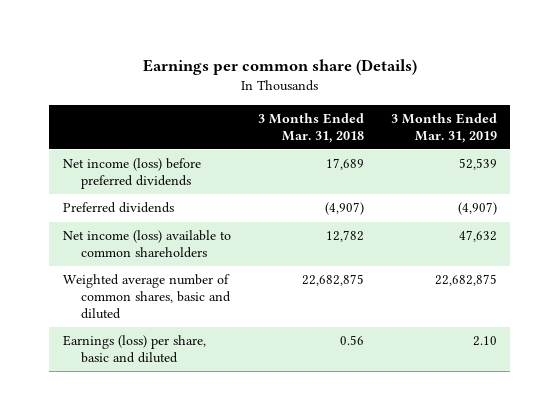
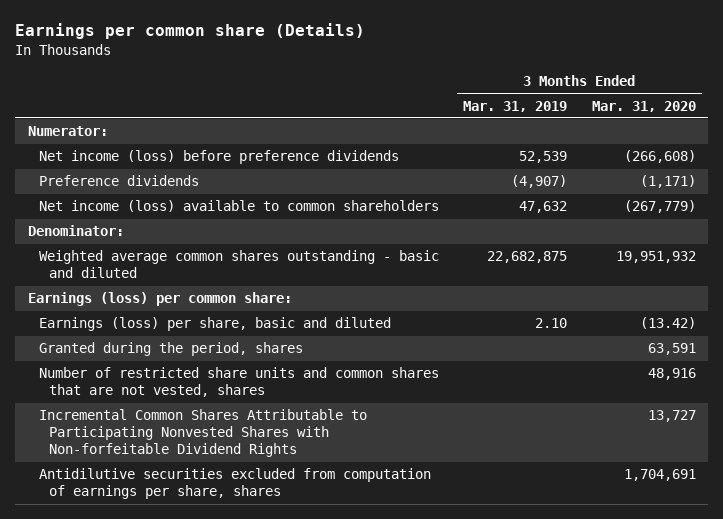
- | 3 Months Ended Mar. 31, 2018 | 3 Months Ended Mar. 31, 2019
+ | 3 Months Ended Mar. 31, 2019 | 3 Months Ended Mar. 31, 2020
- Net income (loss) before preferred dividends | 17,689 | 52,539
- Preferred dividends | (4,907) | (4,907)
+ Numerator:
+ Net income (loss) before preference dividends | 52,539 | (266,608)
+ Preference dividends | (4,907) | (1,171)
- Weighted average number of common shares, basic and diluted | 22,682,875 | 22,682,875
+ Denominator:
+ Weighted average common shares outstanding - basic and diluted | 22,682,875 | 19,951,932
+ Earnings (loss) per common share:
+ Granted during the period, shares | | 63,591
+ Number of restricted share units and common shares that are not vested, shares | | 48,916
+ Incremental Common Shares Attributable to Participating Nonvested Shares with Non-forfeitable Dividend Rights | | 13,727
+ Antidilutive securities excluded from computation of earnings per share, shares | | 1,704,691

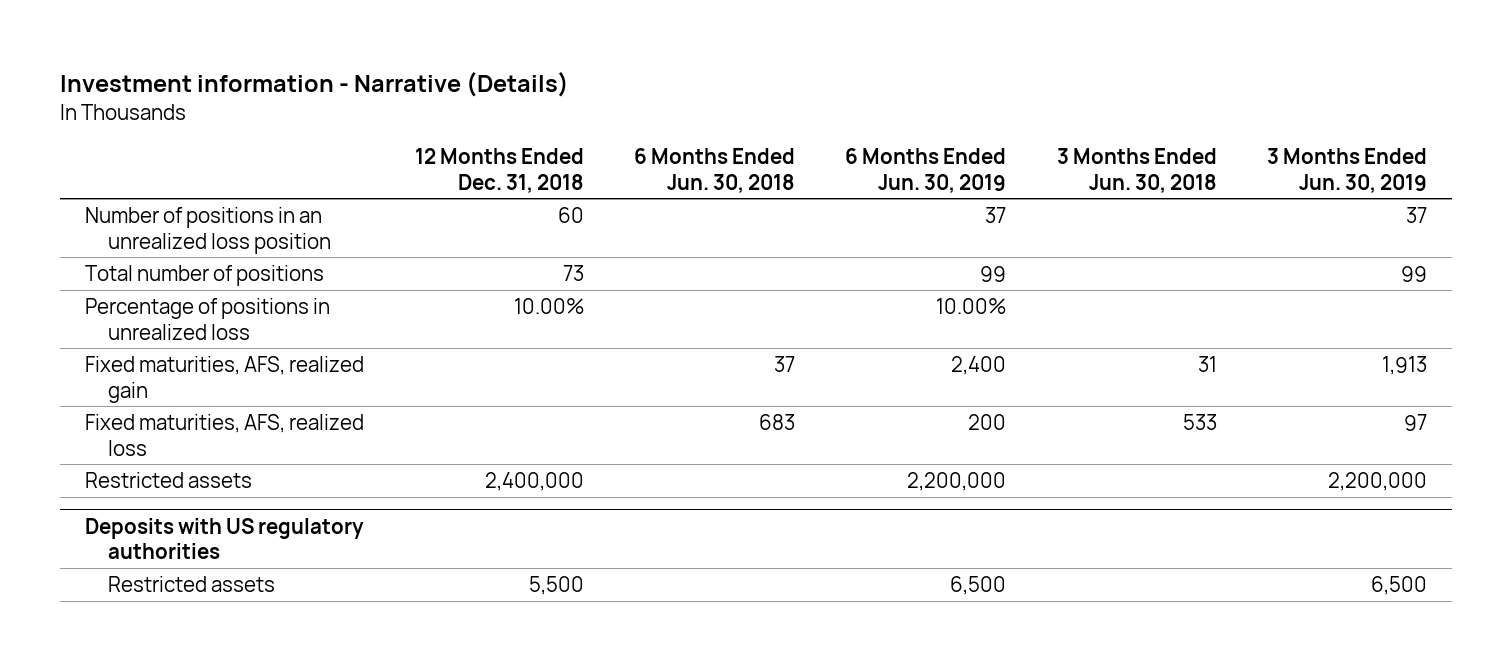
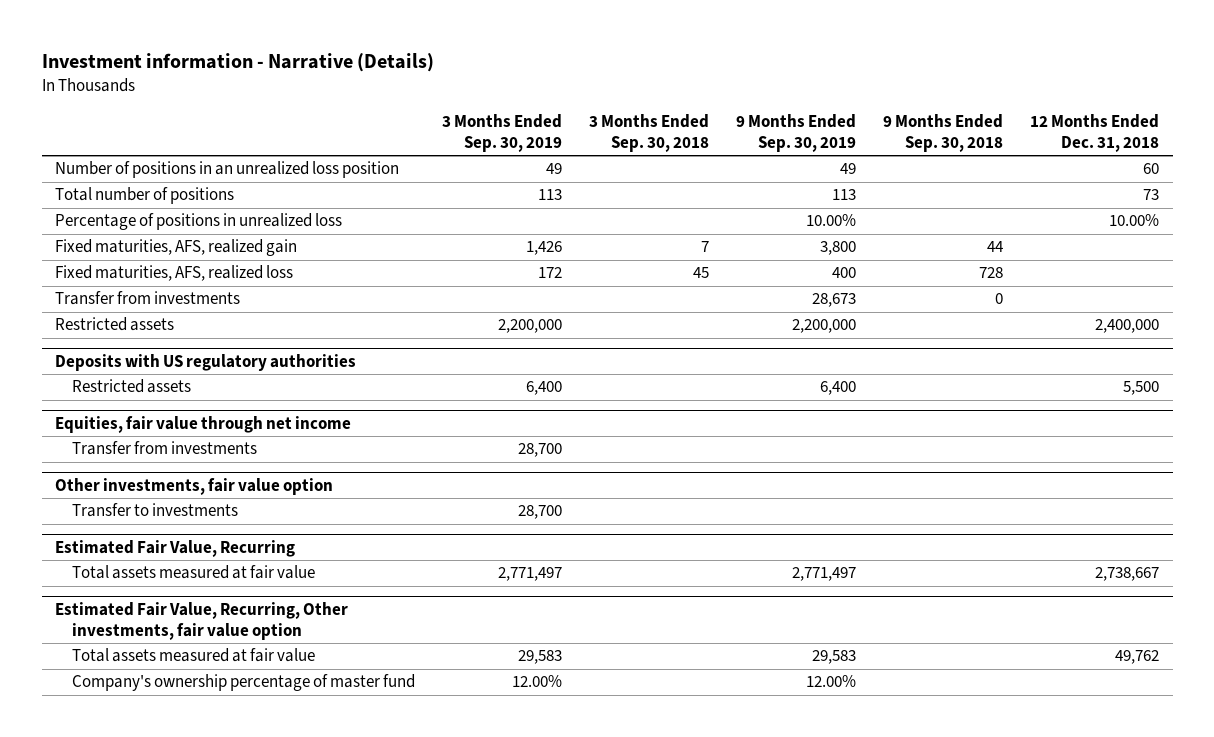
- | 12 Months Ended Dec. 31, 2018 | 6 Months Ended Jun. 30, 2018 | 6 Months Ended Jun. 30, 2019 | 3 Months Ended Jun. 30, 2018 | 3 Months Ended Jun. 30, 2019
+ | 3 Months Ended Sep. 30, 2019 | 3 Months Ended Sep. 30, 2018 | 9 Months Ended Sep. 30, 2019 | 9 Months Ended Sep. 30, 2018 | 12 Months Ended Dec. 31, 2018
+ Transfer from investments | | | 28,673 | 0 |
+ Equities, fair value through net income
+ Transfer from investments | 28,700 | | | |
+ Other investments, fair value option
+ Transfer to investments | 28,700 | | | |
+ Estimated Fair Value, Recurring
+ Total assets measured at fair value | 2,771,497 | | 2,771,497 | | 2,738,667
+ Estimated Fair Value, Recurring, Other investments, fair value option
+ Total assets measured at fair value | 29,583 | | 29,583 | | 49,762
+ Company's ownership percentage of master fund | 12.00% | | 12.00% | |

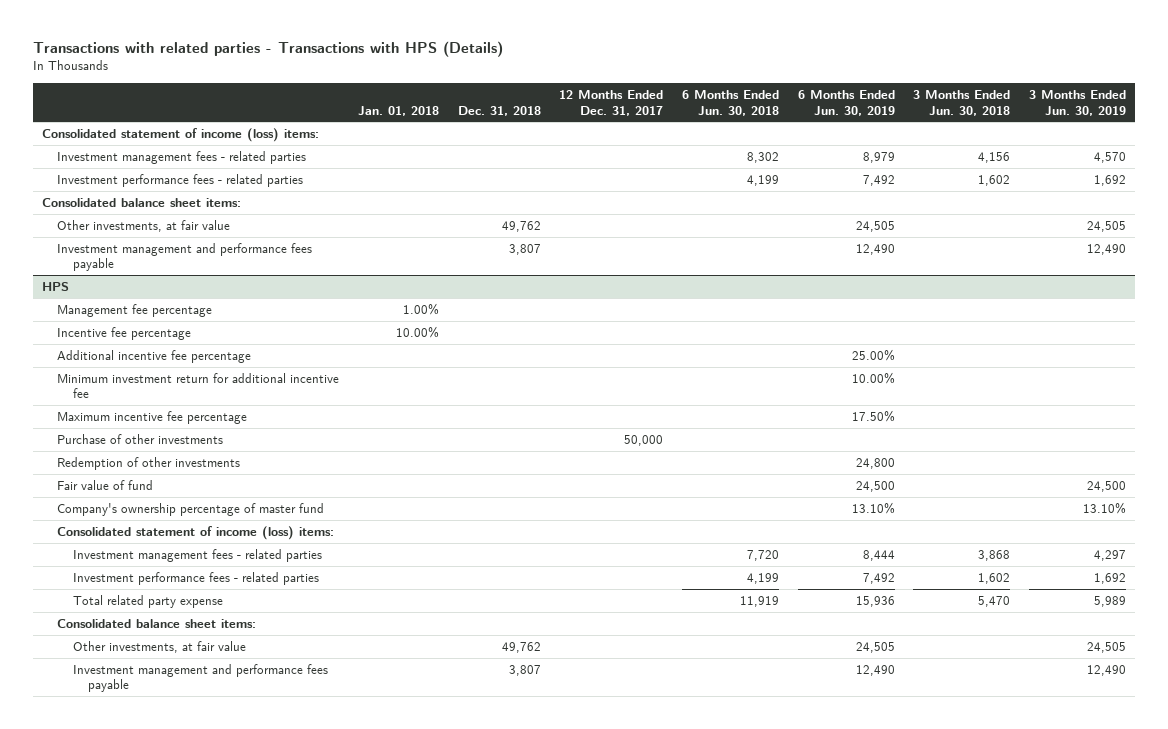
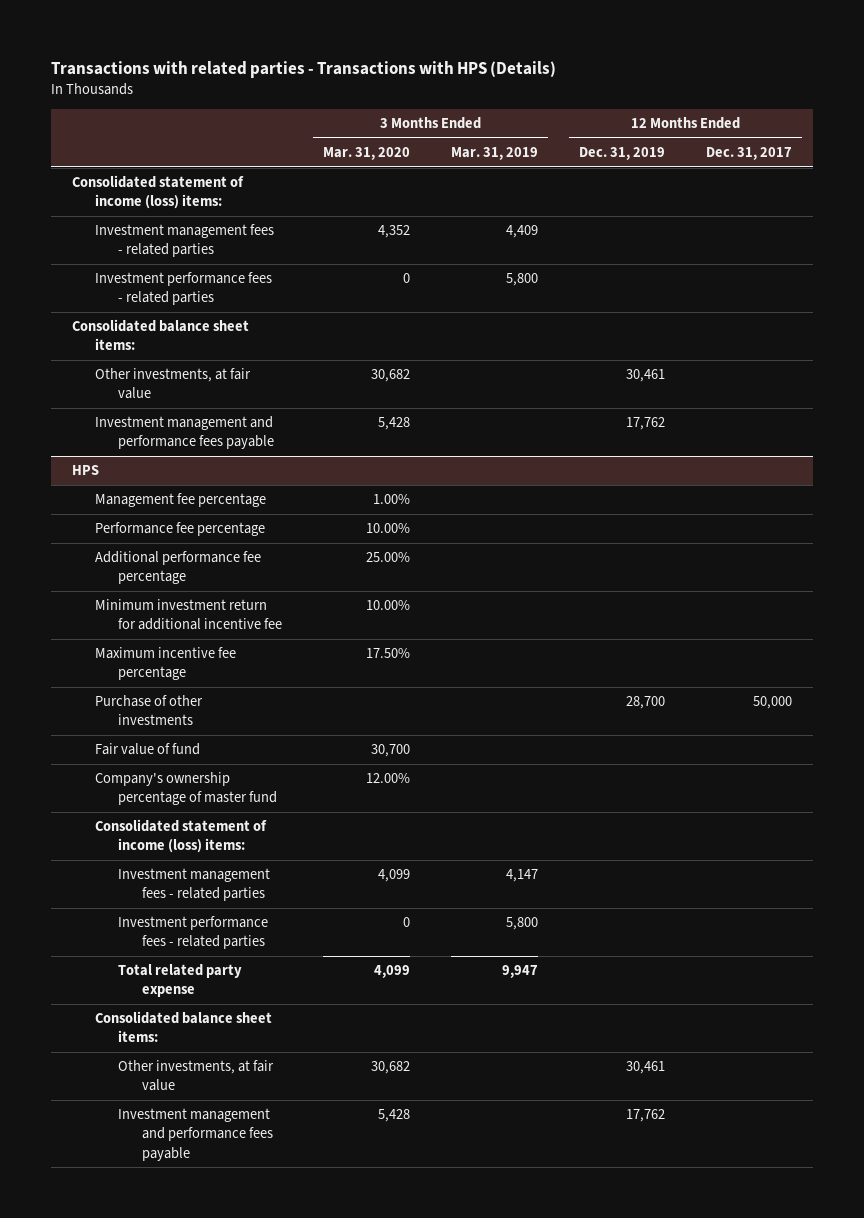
- | Jan. 01, 2018 | Dec. 31, 2018 | 12 Months Ended Dec. 31, 2017 | 6 Months Ended Jun. 30, 2018 | 6 Months Ended Jun. 30, 2019 | 3 Months Ended Jun. 30, 2018 | 3 Months Ended Jun. 30, 2019
+ | 3 Months Ended Mar. 31, 2020 | 3 Months Ended Mar. 31, 2019 | 12 Months Ended Dec. 31, 2019 | 12 Months Ended Dec. 31, 2017
@ HPS
- Incentive fee percentage | 10.00% | | | | | |
- Additional incentive fee percentage | | | | | 25.00% | |
+ Performance fee percentage | 10.00% | | |
+ Additional performance fee percentage | 25.00% | | |
- Redemption of other investments | | | | | 24,800 | |

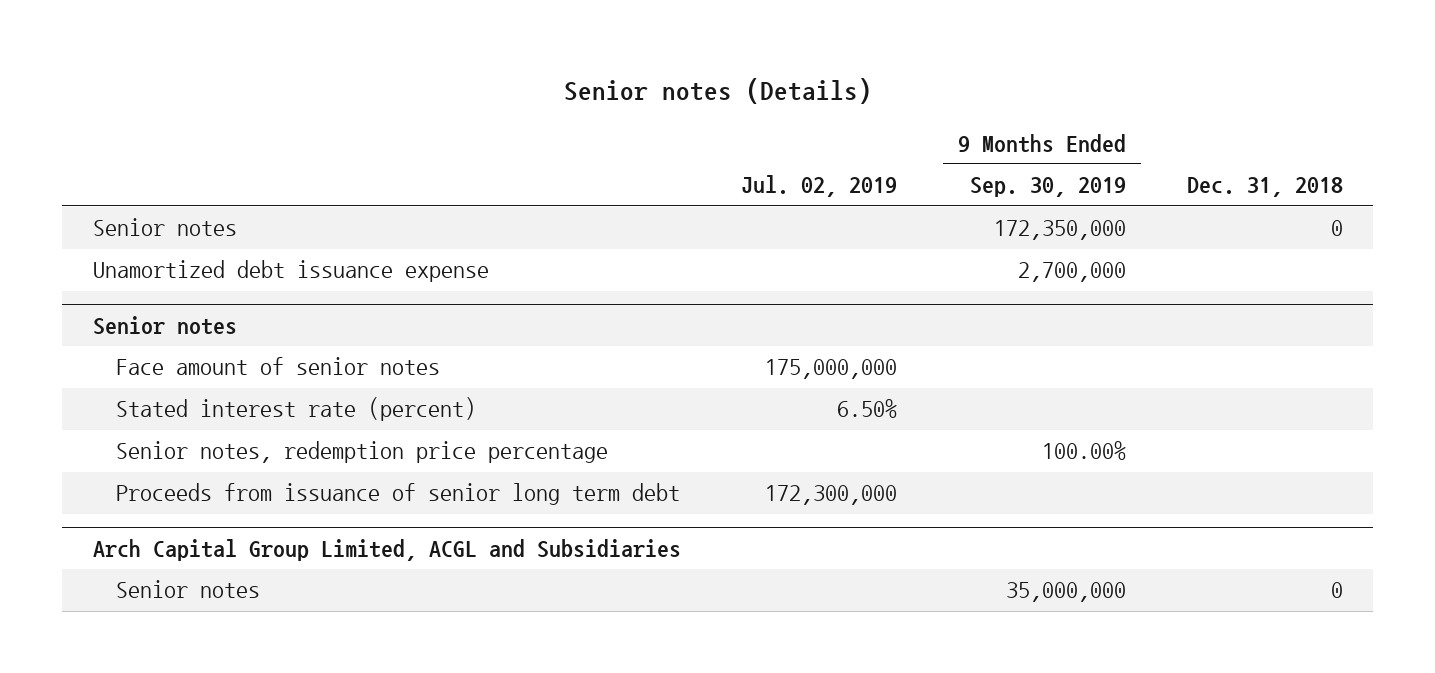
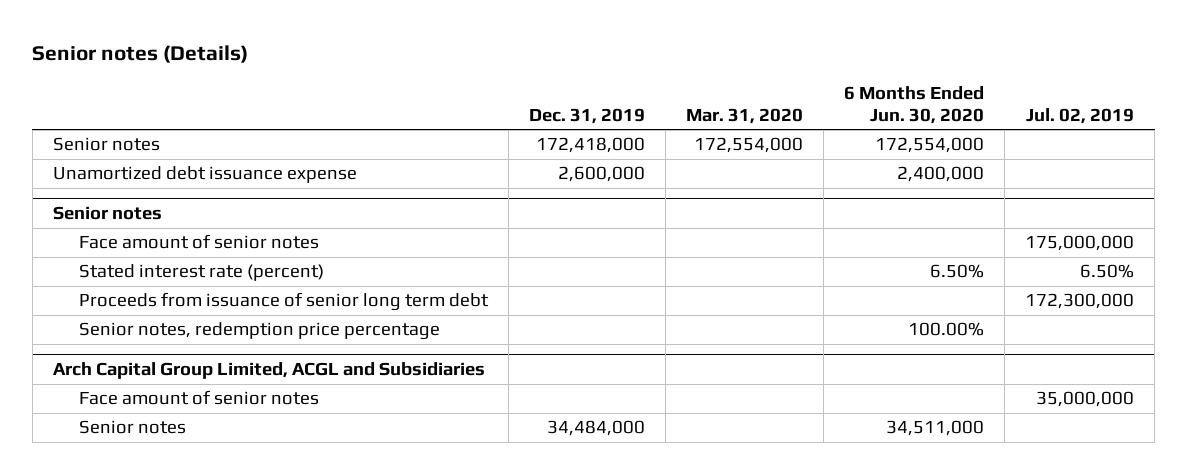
- | Jul. 02, 2019 | 9 Months Ended Sep. 30, 2019 | Dec. 31, 2018
+ | Dec. 31, 2019 | Mar. 31, 2020 | 6 Months Ended Jun. 30, 2020 | Jul. 02, 2019
@ Senior notes
moved down: Senior notes, redemption price percentage | | | 100.00% |
@ Arch Capital Group Limited, ACGL and Subsidiaries
+ Face amount of senior notes | | | | 35,000,000

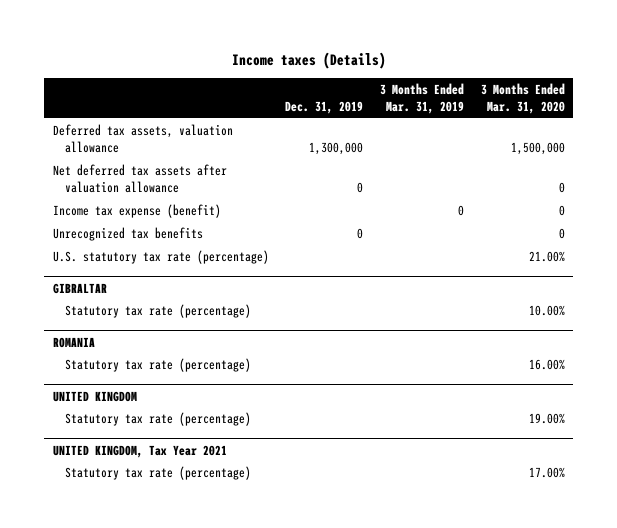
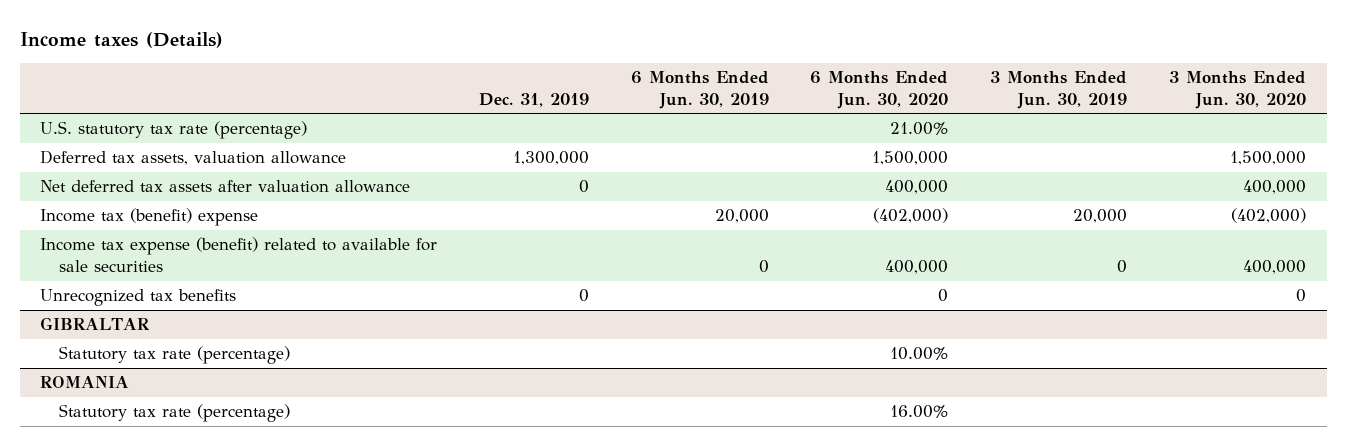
- | Dec. 31, 2019 | 3 Months Ended Mar. 31, 2019 | 3 Months Ended Mar. 31, 2020
+ | Dec. 31, 2019 | 6 Months Ended Jun. 30, 2019 | 6 Months Ended Jun. 30, 2020 | 3 Months Ended Jun. 30, 2019 | 3 Months Ended Jun. 30, 2020
moved up: U.S. statutory tax rate (percentage) | | | 21.00% | |
- Income tax expense (benefit) | | 0 | 0
+ Income tax (benefit) expense | | 20,000 | (402,000) | 20,000 | (402,000)
+ Income tax expense (benefit) related to available for sale securities | | 0 | 400,000 | 0 | 400,000
- UNITED KINGDOM
- Statutory tax rate (percentage) | | | 19.00%
- UNITED KINGDOM, Tax Year 2021
- Statutory tax rate (percentage) | | | 17.00%

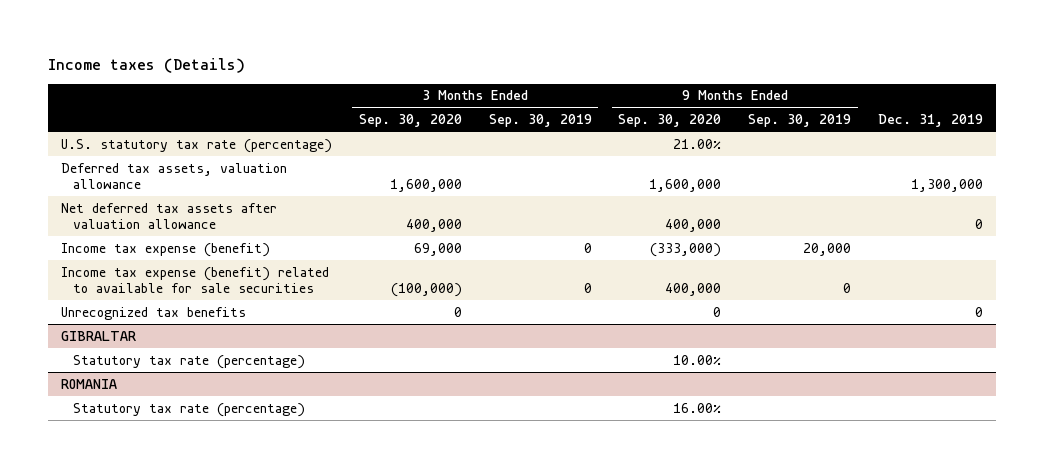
- | Dec. 31, 2019 | 6 Months Ended Jun. 30, 2019 | 6 Months Ended Jun. 30, 2020 | 3 Months Ended Jun. 30, 2019 | 3 Months Ended Jun. 30, 2020
+ | 3 Months Ended Sep. 30, 2020 | 3 Months Ended Sep. 30, 2019 | 9 Months Ended Sep. 30, 2020 | 9 Months Ended Sep. 30, 2019 | Dec. 31, 2019
- Income tax (benefit) expense | | 20,000 | (402,000) | 20,000 | (402,000)
+ Income tax expense (benefit) | 69,000 | 0 | (333,000) | 20,000 |

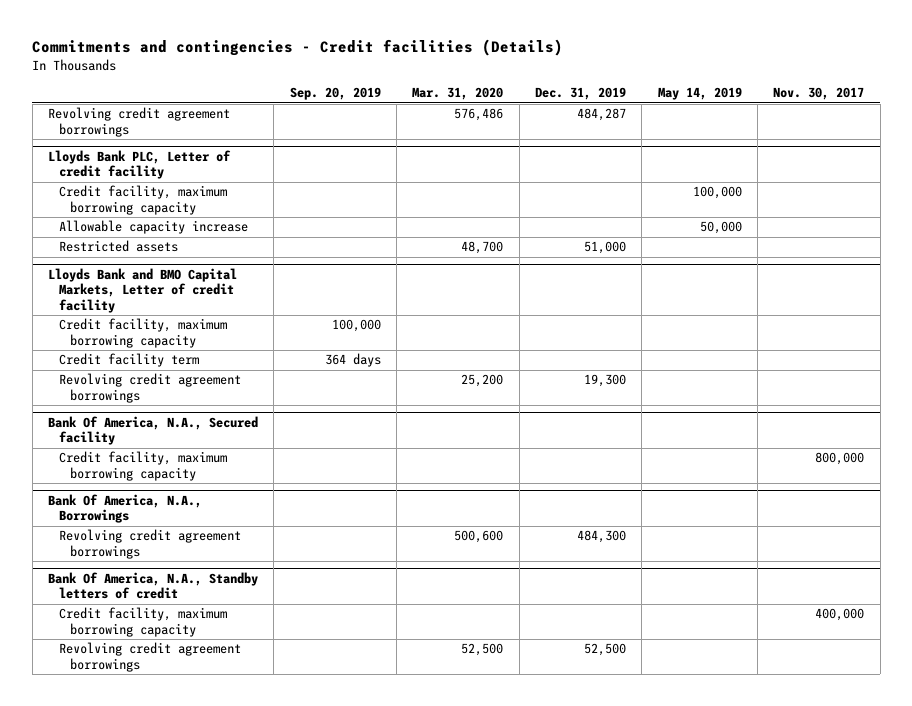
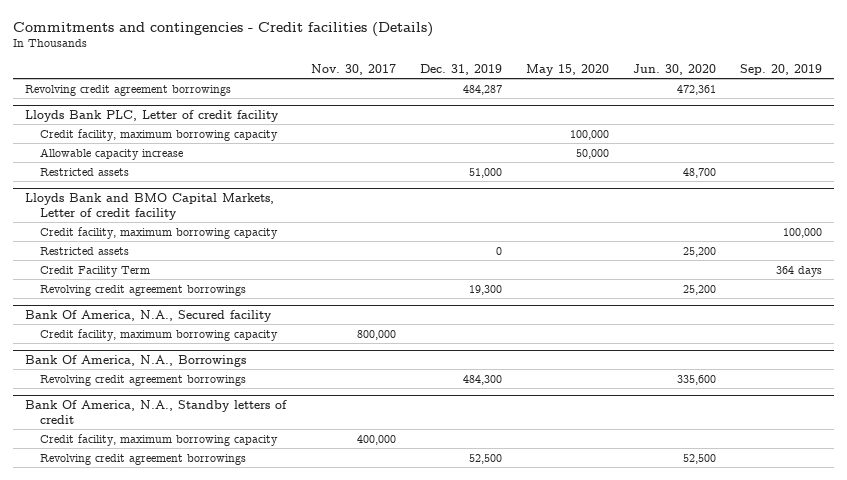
- | Sep. 20, 2019 | Mar. 31, 2020 | Dec. 31, 2019 | May 14, 2019 | Nov. 30, 2017
+ | Nov. 30, 2017 | Dec. 31, 2019 | May 15, 2020 | Jun. 30, 2020 | Sep. 20, 2019
@ Lloyds Bank and BMO Capital Markets, Letter of credit facility
- Credit facility term | 364 days | | | |
+ Restricted assets | | 0 | | 25,200 |
+ Credit Facility Term | | | | | 364 days

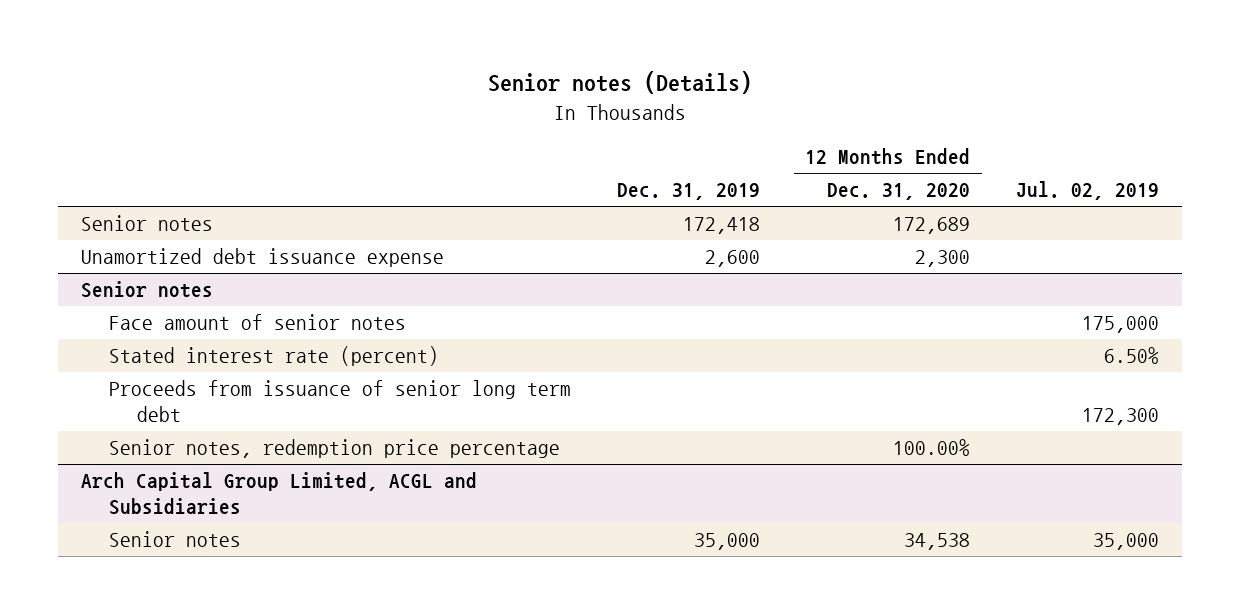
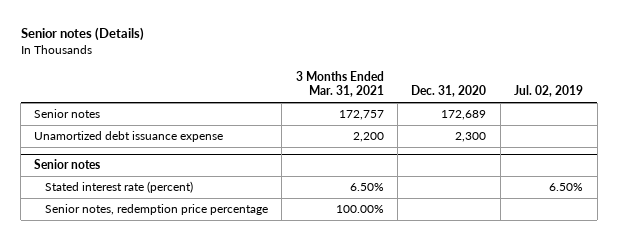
- | Dec. 31, 2019 | 12 Months Ended Dec. 31, 2020 | Jul. 02, 2019
+ | 3 Months Ended Mar. 31, 2021 | Dec. 31, 2020 | Jul. 02, 2019
@ Senior notes
- Face amount of senior notes | | | 175,000
- Proceeds from issuance of senior long term debt | | | 172,300
- Arch Capital Group Limited, ACGL and Subsidiaries
- Senior notes | 35,000 | 34,538 | 35,000

